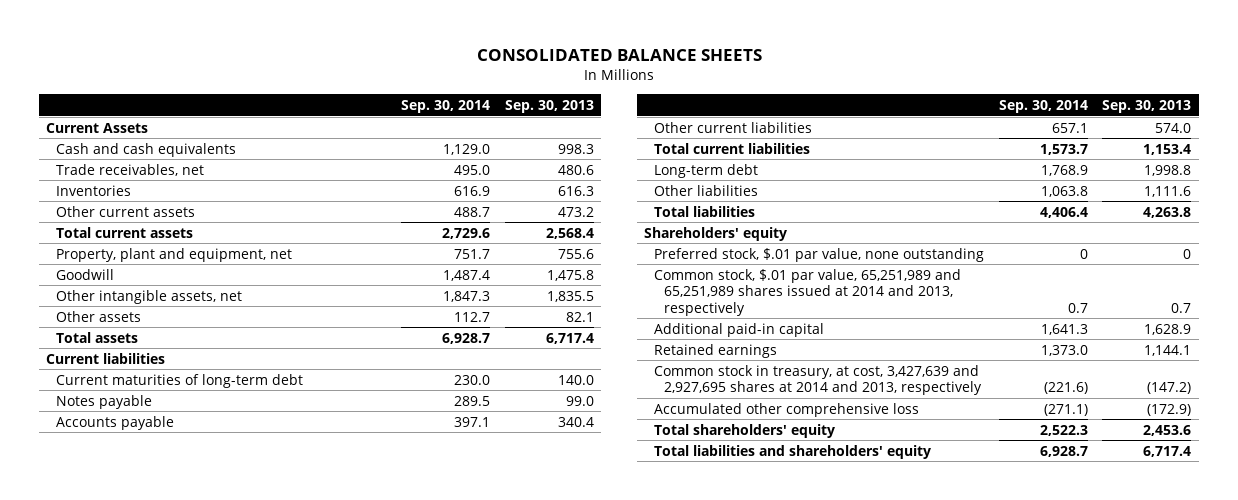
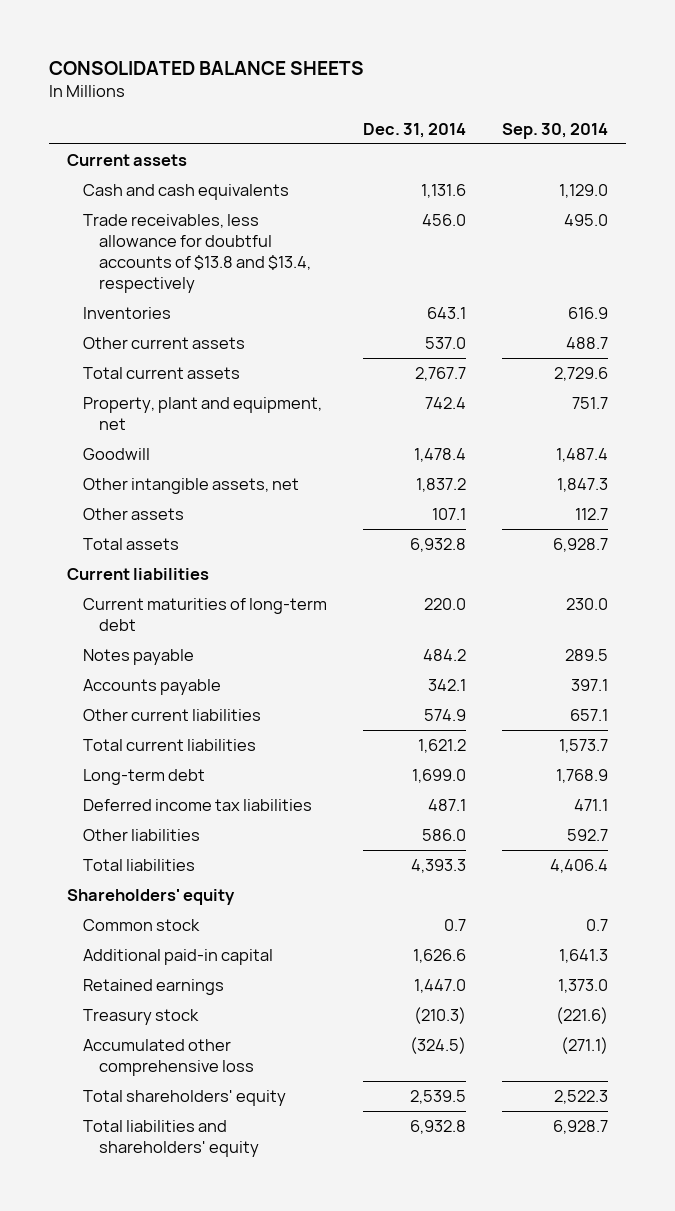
- | Sep. 30, 2014 | Sep. 30, 2013
+ | Dec. 31, 2014 | Sep. 30, 2014
- Current Assets
+ Current assets
- Trade receivables, net | 495.0 | 480.6
+ Trade receivables, less allowance for doubtful accounts of $13.8 and $13.4, respectively | 456.0 | 495.0
- Other liabilities | 1,063.8 | 1,111.6
+ Deferred income tax liabilities | 487.1 | 471.1
+ Other liabilities | 586.0 | 592.7
- Preferred stock, $.01 par value, none outstanding | 0 | 0
- Common stock, $.01 par value, 65,251,989 and 65,251,989 shares issued at 2014 and 2013, respectively | 0.7 | 0.7
+ Common stock | 0.7 | 0.7
- Common stock in treasury, at cost, 3,427,639 and 2,927,695 shares at 2014 and 2013, respectively | (221.6) | (147.2)
+ Treasury stock | (210.3) | (221.6)

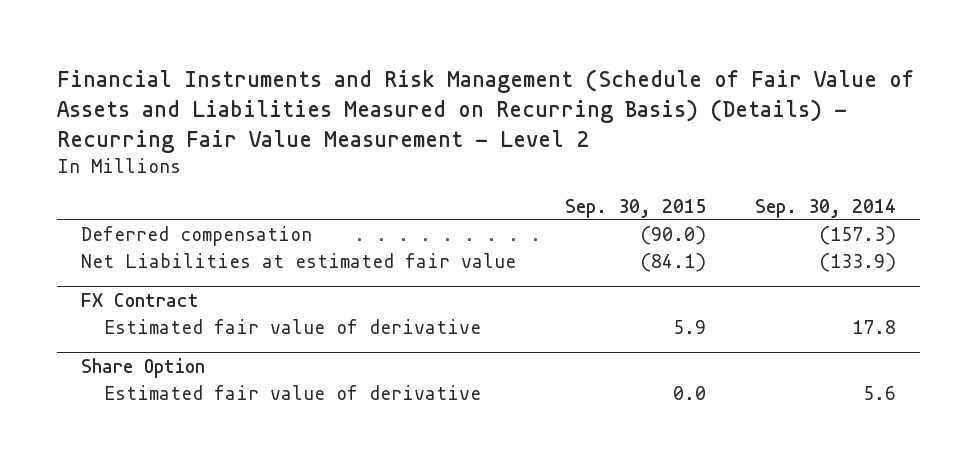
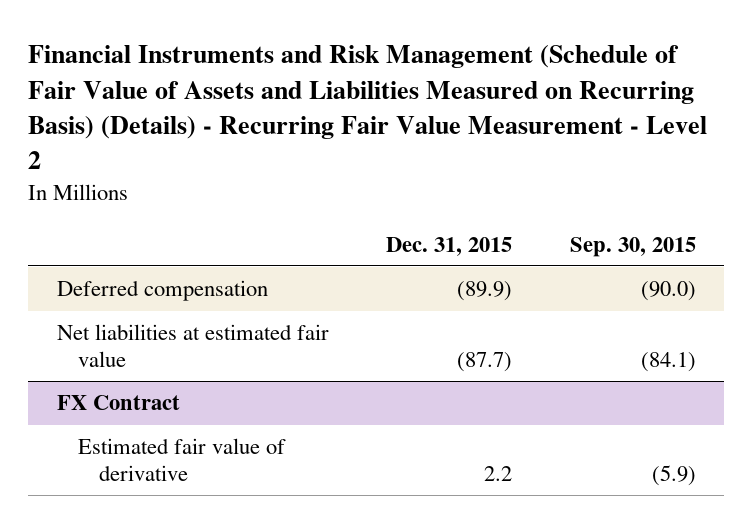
- | Sep. 30, 2015 | Sep. 30, 2014
+ | Dec. 31, 2015 | Sep. 30, 2015
- Net Liabilities at estimated fair value | (84.1) | (133.9)
+ Net liabilities at estimated fair value | (87.7) | (84.1)
@ FX Contract
- Estimated fair value of derivative | 5.9 | 17.8
- Share Option
- Estimated fair value of derivative | 0.0 | 5.6
@ FX Contract
+ Estimated fair value of derivative | 2.2 | (5.9)

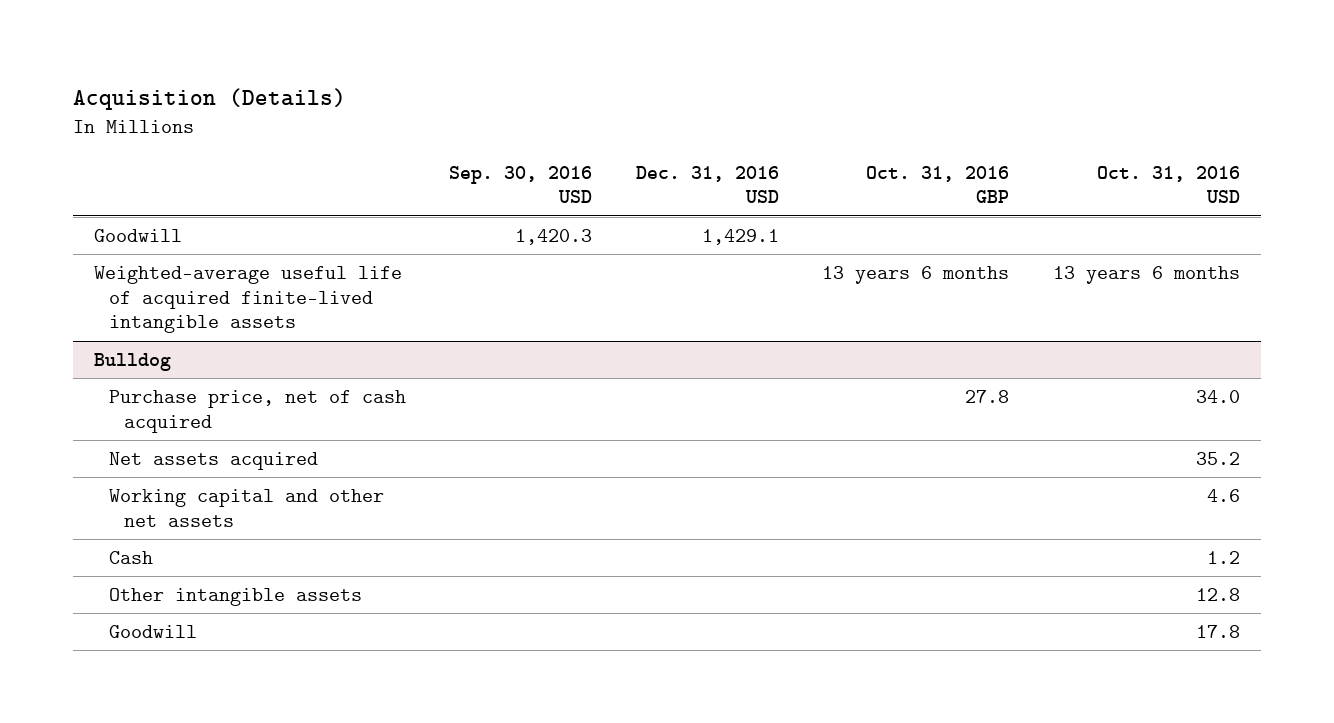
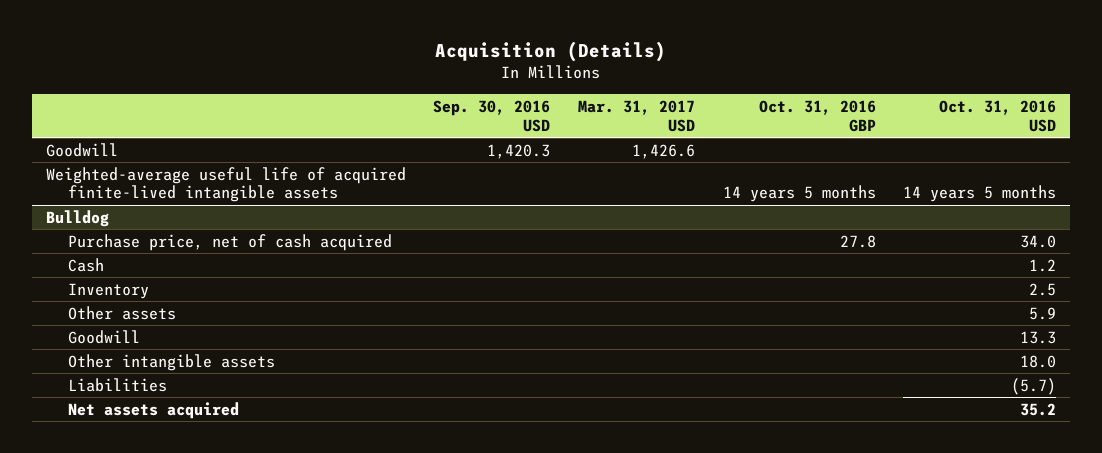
- | Sep. 30, 2016 USD | Dec. 31, 2016 USD | Oct. 31, 2016 GBP | Oct. 31, 2016 USD
+ | Sep. 30, 2016 USD | Mar. 31, 2017 USD | Oct. 31, 2016 GBP | Oct. 31, 2016 USD
- Weighted-average useful life of acquired finite-lived intangible assets | | | 13 years 6 months | 13 years 6 months
+ Weighted-average useful life of acquired finite-lived intangible assets | | | 14 years 5 months | 14 years 5 months
@ Bulldog
- Working capital and other net assets | | | | 4.6
- Other intangible assets | | | | 12.8
- Goodwill | | | | 17.8
+ Inventory | | | | 2.5
+ Other assets | | | | 5.9
+ Goodwill | | | | 13.3
+ Other intangible assets | | | | 18.0
+ Liabilities | | | | (5.7)
moved down: Net assets acquired | | | | 35.2

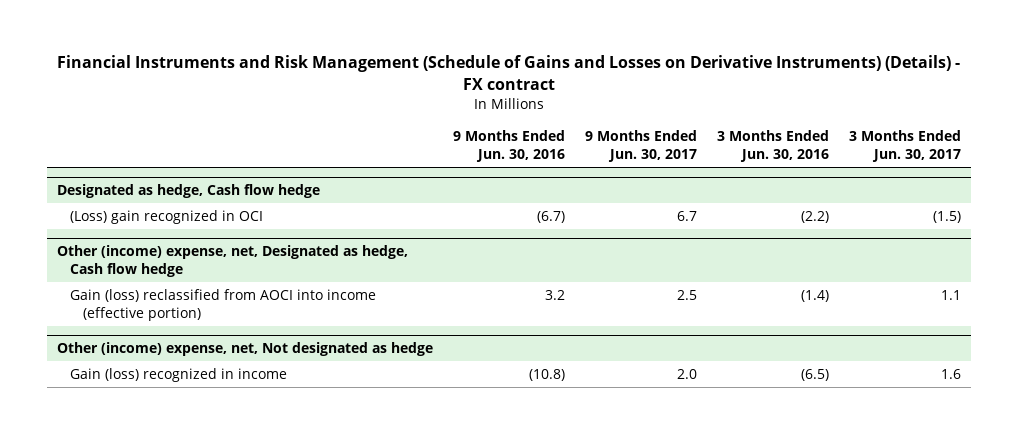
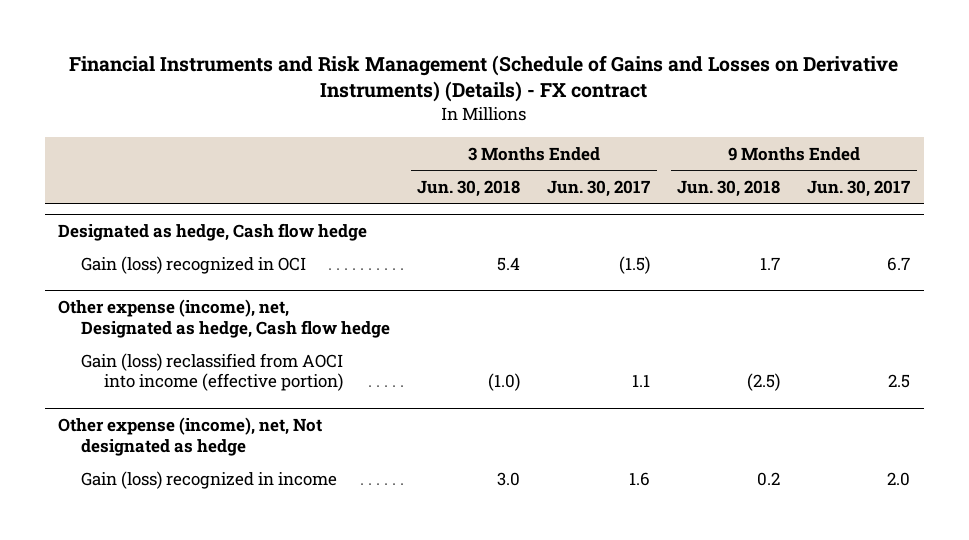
- | 9 Months Ended Jun. 30, 2016 | 9 Months Ended Jun. 30, 2017 | 3 Months Ended Jun. 30, 2016 | 3 Months Ended Jun. 30, 2017
+ | 3 Months Ended Jun. 30, 2018 | 3 Months Ended Jun. 30, 2017 | 9 Months Ended Jun. 30, 2018 | 9 Months Ended Jun. 30, 2017
@ Designated as hedge, Cash flow hedge
- (Loss) gain recognized in OCI | (6.7) | 6.7 | (2.2) | (1.5)
- Other (income) expense, net, Designated as hedge, Cash flow hedge
@ Designated as hedge, Cash flow hedge
+ Gain (loss) recognized in OCI | 5.4 | (1.5) | 1.7 | 6.7
+ Other expense (income), net, Designated as hedge, Cash flow hedge
- Other (income) expense, net, Not designated as hedge
+ Other expense (income), net, Not designated as hedge

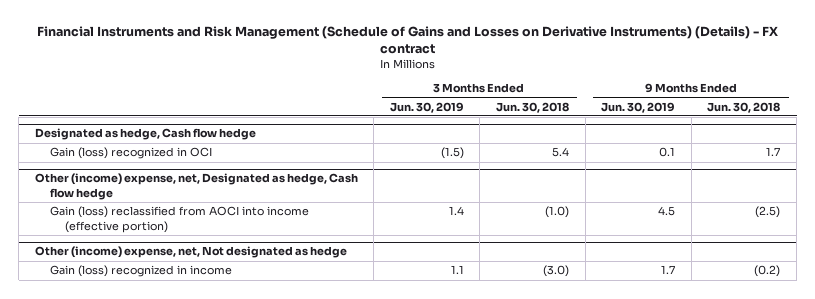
- | 3 Months Ended Jun. 30, 2018 | 3 Months Ended Jun. 30, 2017 | 9 Months Ended Jun. 30, 2018 | 9 Months Ended Jun. 30, 2017
+ | 3 Months Ended Jun. 30, 2019 | 3 Months Ended Jun. 30, 2018 | 9 Months Ended Jun. 30, 2019 | 9 Months Ended Jun. 30, 2018
- Other expense (income), net, Designated as hedge, Cash flow hedge
+ Other (income) expense, net, Designated as hedge, Cash flow hedge
- Other expense (income), net, Not designated as hedge
- Gain (loss) recognized in income | 3.0 | 1.6 | 0.2 | 2.0
+ Other (income) expense, net, Not designated as hedge
+ Gain (loss) recognized in income | 1.1 | (3.0) | 1.7 | (0.2)

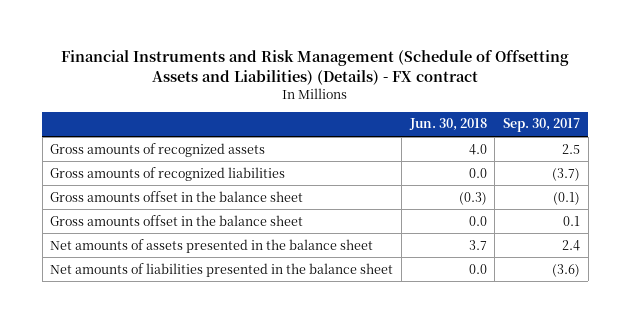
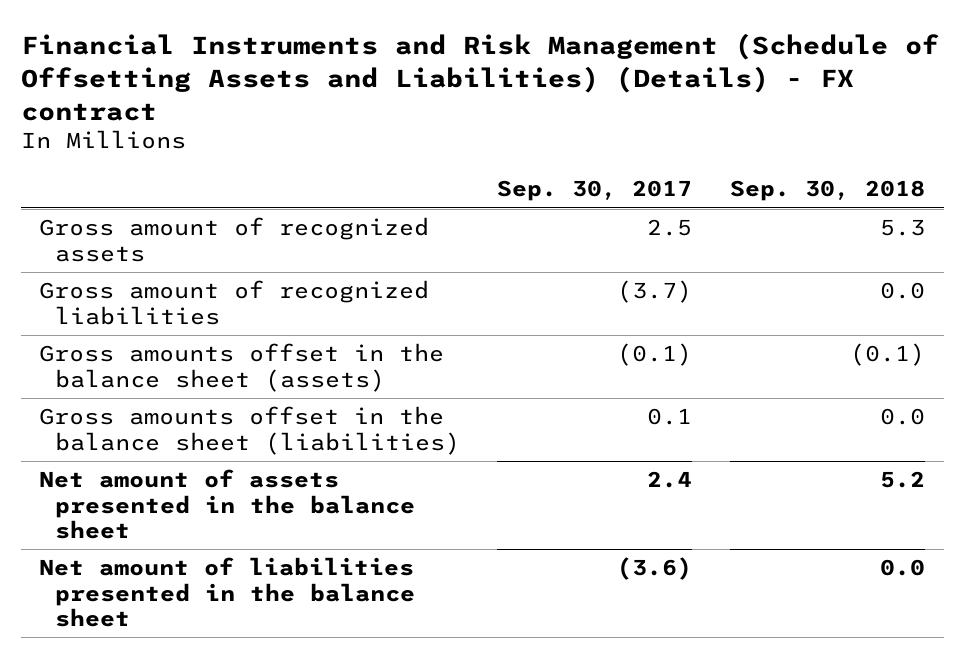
- | Jun. 30, 2018 | Sep. 30, 2017
+ | Sep. 30, 2017 | Sep. 30, 2018
- Gross amounts of recognized assets | 4.0 | 2.5
- Gross amounts of recognized liabilities | 0.0 | (3.7)
- Gross amounts offset in the balance sheet | (0.3) | (0.1)
- Gross amounts offset in the balance sheet | 0.0 | 0.1
- Net amounts of assets presented in the balance sheet | 3.7 | 2.4
- Net amounts of liabilities presented in the balance sheet | 0.0 | (3.6)
+ Gross amount of recognized assets | 2.5 | 5.3
+ Gross amount of recognized liabilities | (3.7) | 0.0
+ Gross amounts offset in the balance sheet (assets) | (0.1) | (0.1)
+ Gross amounts offset in the balance sheet (liabilities) | 0.1 | 0.0
+ Net amount of assets presented in the balance sheet | 2.4 | 5.2
+ Net amount of liabilities presented in the balance sheet | (3.6) | 0.0

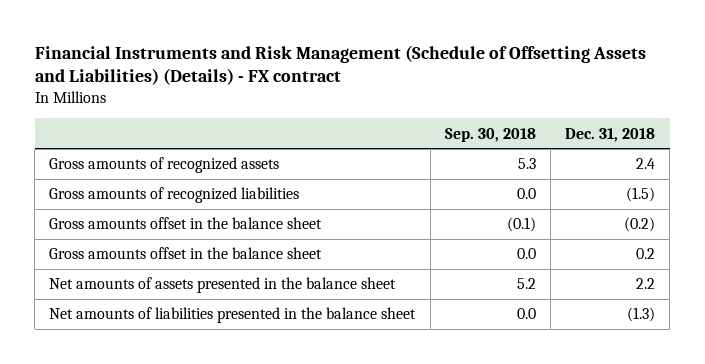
- | Sep. 30, 2017 | Sep. 30, 2018
+ | Sep. 30, 2018 | Dec. 31, 2018
- Gross amount of recognized assets | 2.5 | 5.3
- Gross amount of recognized liabilities | (3.7) | 0.0
- Gross amounts offset in the balance sheet (assets) | (0.1) | (0.1)
- Gross amounts offset in the balance sheet (liabilities) | 0.1 | 0.0
- Net amount of assets presented in the balance sheet | 2.4 | 5.2
- Net amount of liabilities presented in the balance sheet | (3.6) | 0.0
+ Gross amounts of recognized assets | 5.3 | 2.4
+ Gross amounts of recognized liabilities | 0.0 | (1.5)
+ Gross amounts offset in the balance sheet | (0.1) | (0.2)
+ Gross amounts offset in the balance sheet | 0.0 | 0.2
+ Net amounts of assets presented in the balance sheet | 5.2 | 2.2
+ Net amounts of liabilities presented in the balance sheet | 0.0 | (1.3)

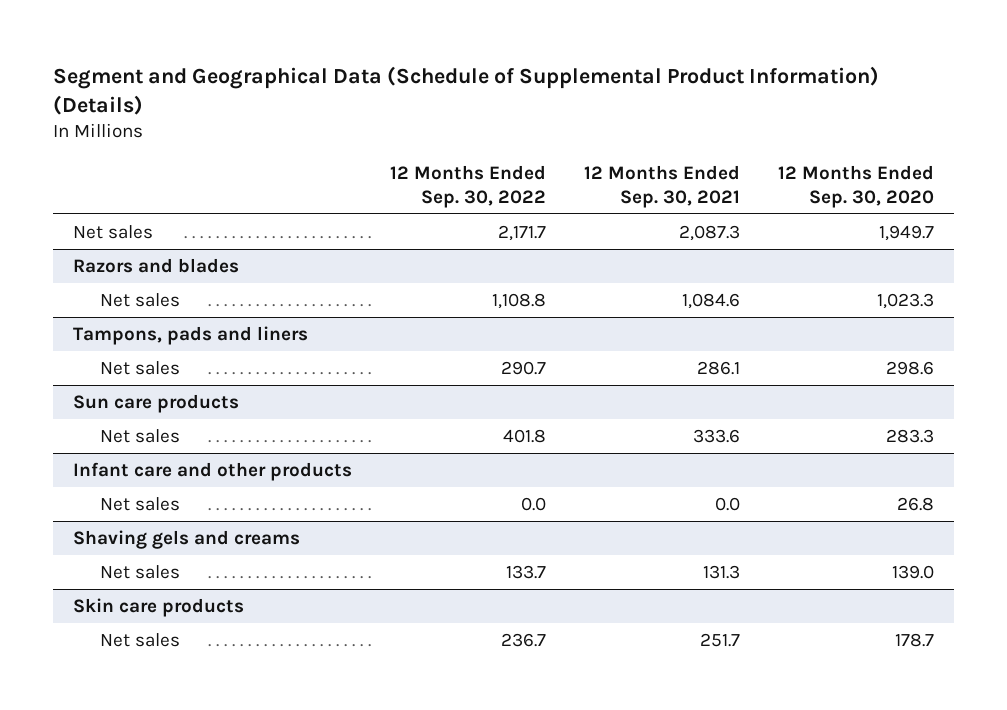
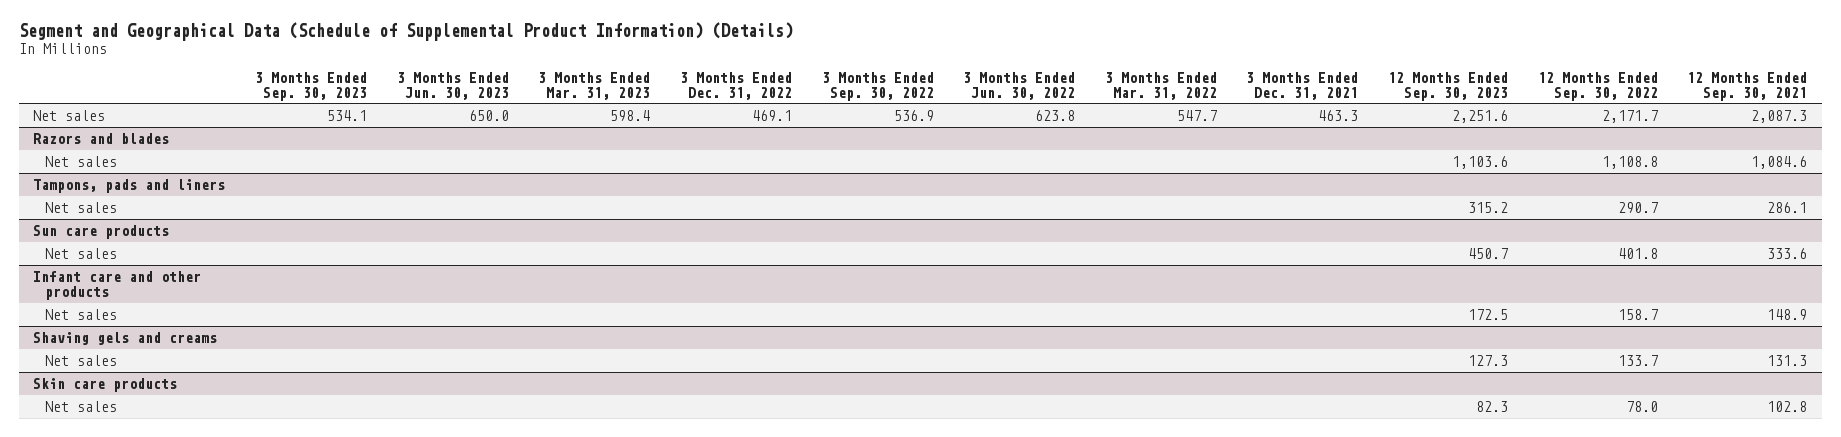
- | 12 Months Ended Sep. 30, 2022 | 12 Months Ended Sep. 30, 2021 | 12 Months Ended Sep. 30, 2020
+ | 3 Months Ended Sep. 30, 2023 | 3 Months Ended Jun. 30, 2023 | 3 Months Ended Mar. 31, 2023 | 3 Months Ended Dec. 31, 2022 | 3 Months Ended Sep. 30, 2022 | 3 Months Ended Jun. 30, 2022 | 3 Months Ended Mar. 31, 2022 | 3 Months Ended Dec. 31, 2021 | 12 Months Ended Sep. 30, 2023 | 12 Months Ended Sep. 30, 2022 | 12 Months Ended Sep. 30, 2021
@ Infant care and other products
- Net sales | 0.0 | 0.0 | 26.8
+ Net sales | | | | | | | | | 172.5 | 158.7 | 148.9
@ Skin care products
- Net sales | 236.7 | 251.7 | 178.7
+ Net sales | | | | | | | | | 82.3 | 78.0 | 102.8

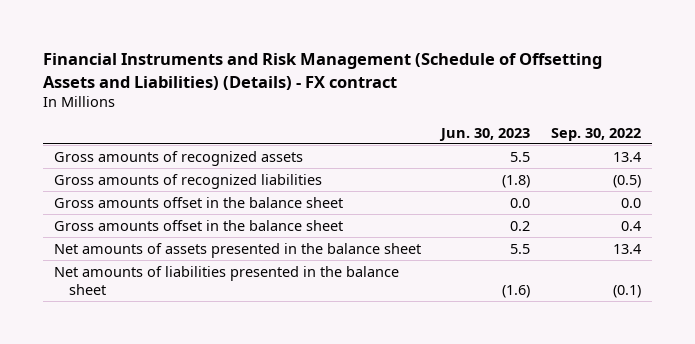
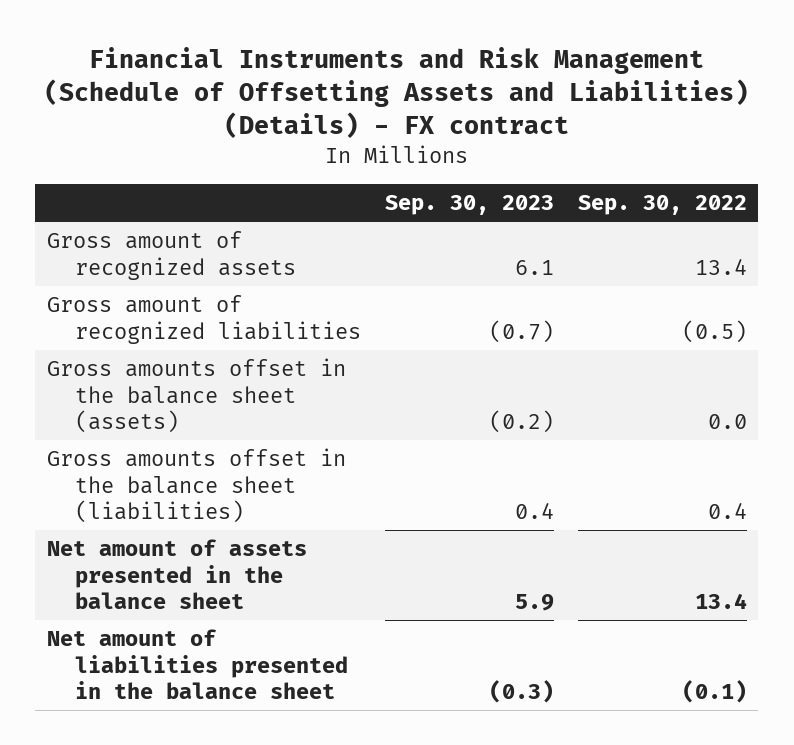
- | Jun. 30, 2023 | Sep. 30, 2022
+ | Sep. 30, 2023 | Sep. 30, 2022
- Gross amounts of recognized assets | 5.5 | 13.4
- Gross amounts of recognized liabilities | (1.8) | (0.5)
- Gross amounts offset in the balance sheet | 0.0 | 0.0
- Gross amounts offset in the balance sheet | 0.2 | 0.4
- Net amounts of assets presented in the balance sheet | 5.5 | 13.4
- Net amounts of liabilities presented in the balance sheet | (1.6) | (0.1)
+ Gross amount of recognized assets | 6.1 | 13.4
+ Gross amount of recognized liabilities | (0.7) | (0.5)
+ Gross amounts offset in the balance sheet (assets) | (0.2) | 0.0
+ Gross amounts offset in the balance sheet (liabilities) | 0.4 | 0.4
+ Net amount of assets presented in the balance sheet | 5.9 | 13.4
+ Net amount of liabilities presented in the balance sheet | (0.3) | (0.1)

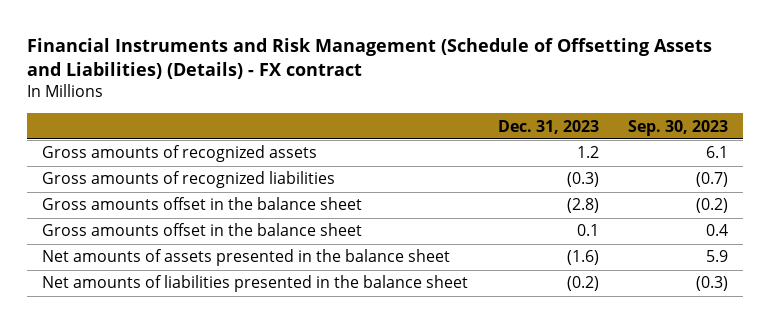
- | Sep. 30, 2023 | Sep. 30, 2022
+ | Dec. 31, 2023 | Sep. 30, 2023
- Gross amount of recognized assets | 6.1 | 13.4
- Gross amount of recognized liabilities | (0.7) | (0.5)
- Gross amounts offset in the balance sheet (assets) | (0.2) | 0.0
- Gross amounts offset in the balance sheet (liabilities) | 0.4 | 0.4
- Net amount of assets presented in the balance sheet | 5.9 | 13.4
- Net amount of liabilities presented in the balance sheet | (0.3) | (0.1)
+ Gross amounts of recognized assets | 1.2 | 6.1
+ Gross amounts of recognized liabilities | (0.3) | (0.7)
+ Gross amounts offset in the balance sheet | (2.8) | (0.2)
+ Gross amounts offset in the balance sheet | 0.1 | 0.4
+ Net amounts of assets presented in the balance sheet | (1.6) | 5.9
+ Net amounts of liabilities presented in the balance sheet | (0.2) | (0.3)

